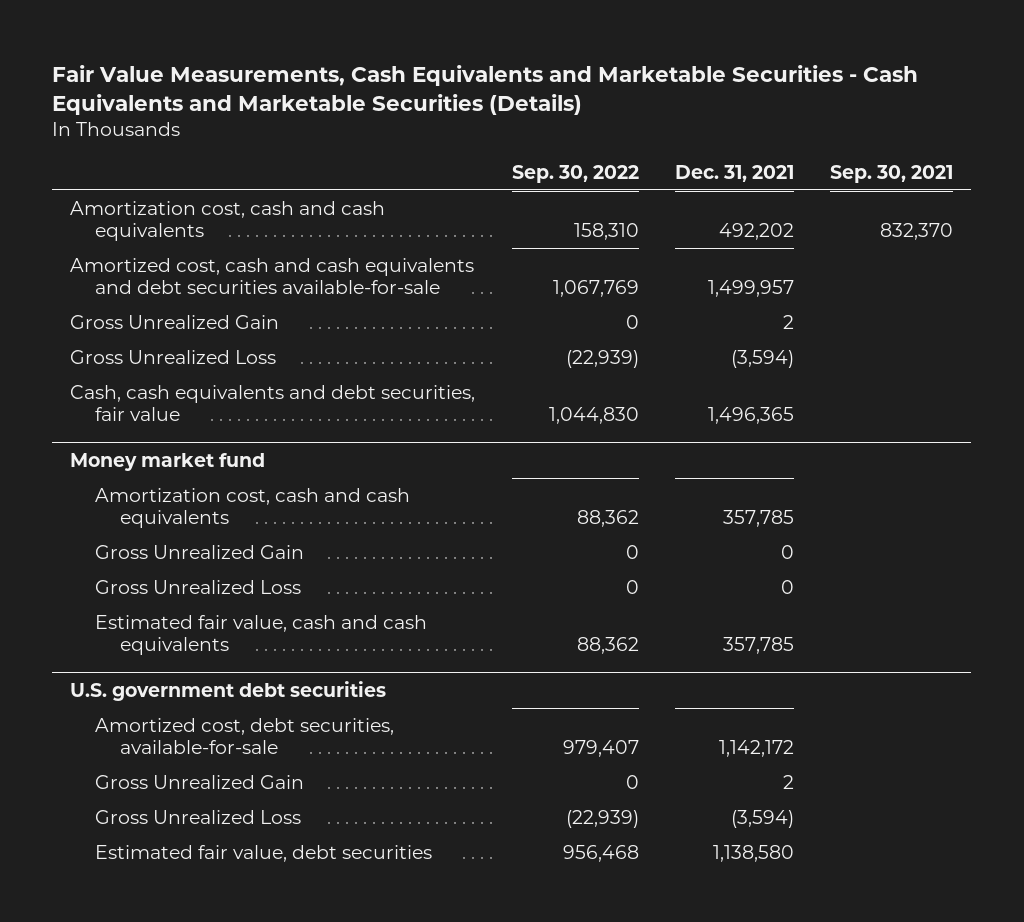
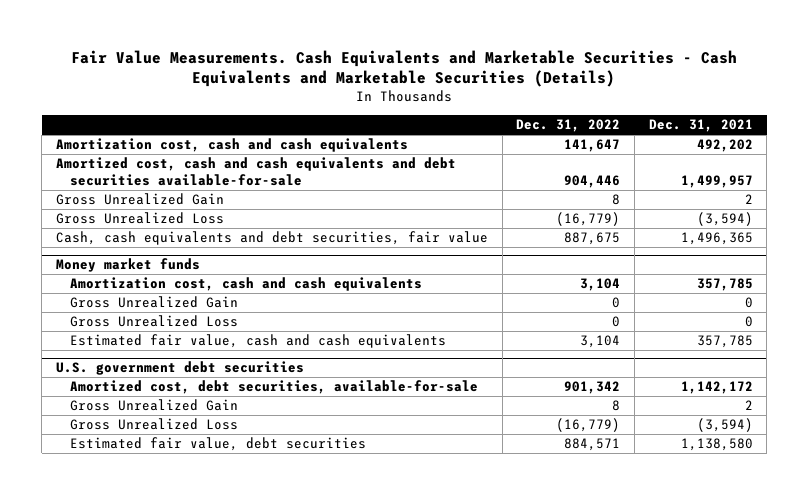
- Fair Value Measurements, Cash Equivalents and Marketable Securities - Cash Equivalents and Marketable Securities (Details)
+ Fair Value Measurements. Cash Equivalents and Marketable Securities - Cash Equivalents and Marketable Securities (Details)
- | Sep. 30, 2022 | Dec. 31, 2021 | Sep. 30, 2021
+ | Dec. 31, 2022 | Dec. 31, 2021
- Money market fund
+ Money market funds

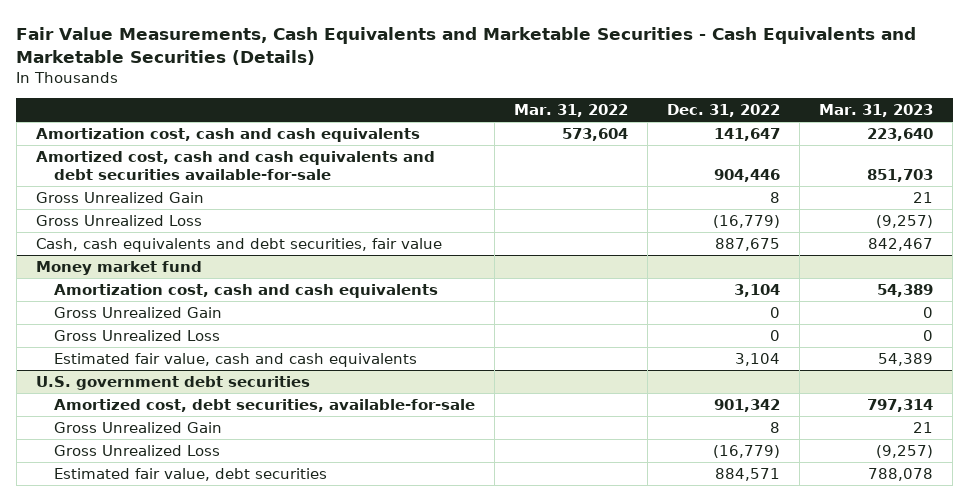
- Fair Value Measurements. Cash Equivalents and Marketable Securities - Cash Equivalents and Marketable Securities (Details)
+ Fair Value Measurements, Cash Equivalents and Marketable Securities - Cash Equivalents and Marketable Securities (Details)
- | Dec. 31, 2022 | Dec. 31, 2021
+ | Mar. 31, 2022 | Dec. 31, 2022 | Mar. 31, 2023
- Money market funds
+ Money market fund

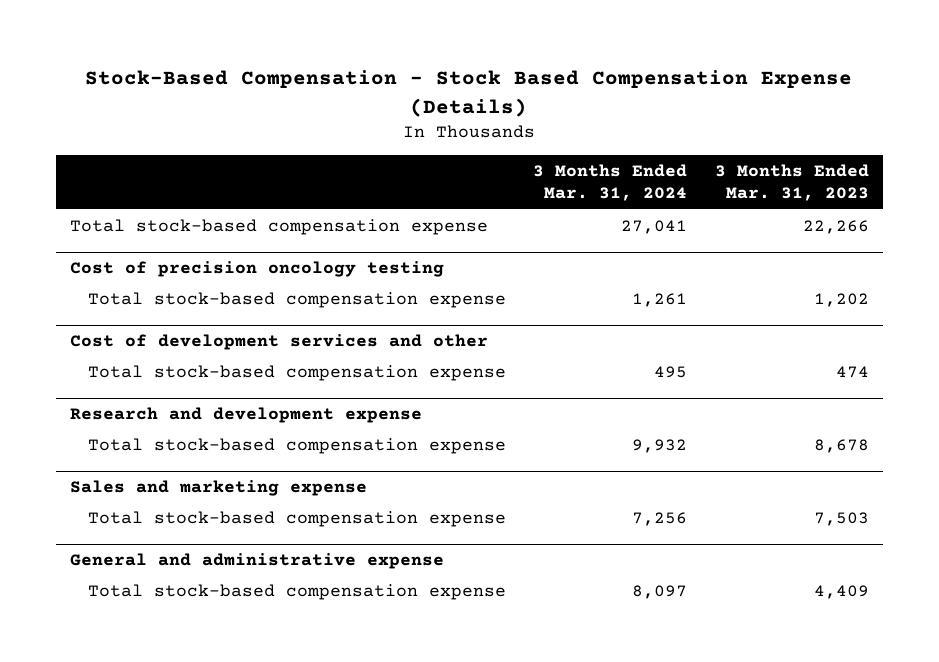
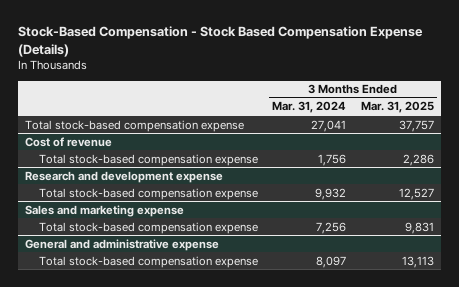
- | 3 Months Ended Mar. 31, 2024 | 3 Months Ended Mar. 31, 2023
+ | 3 Months Ended Mar. 31, 2024 | 3 Months Ended Mar. 31, 2025
- Cost of precision oncology testing
- Total stock-based compensation expense | 1,261 | 1,202
- Cost of development services and other
- Total stock-based compensation expense | 495 | 474
+ Cost of revenue
+ Total stock-based compensation expense | 1,756 | 2,286

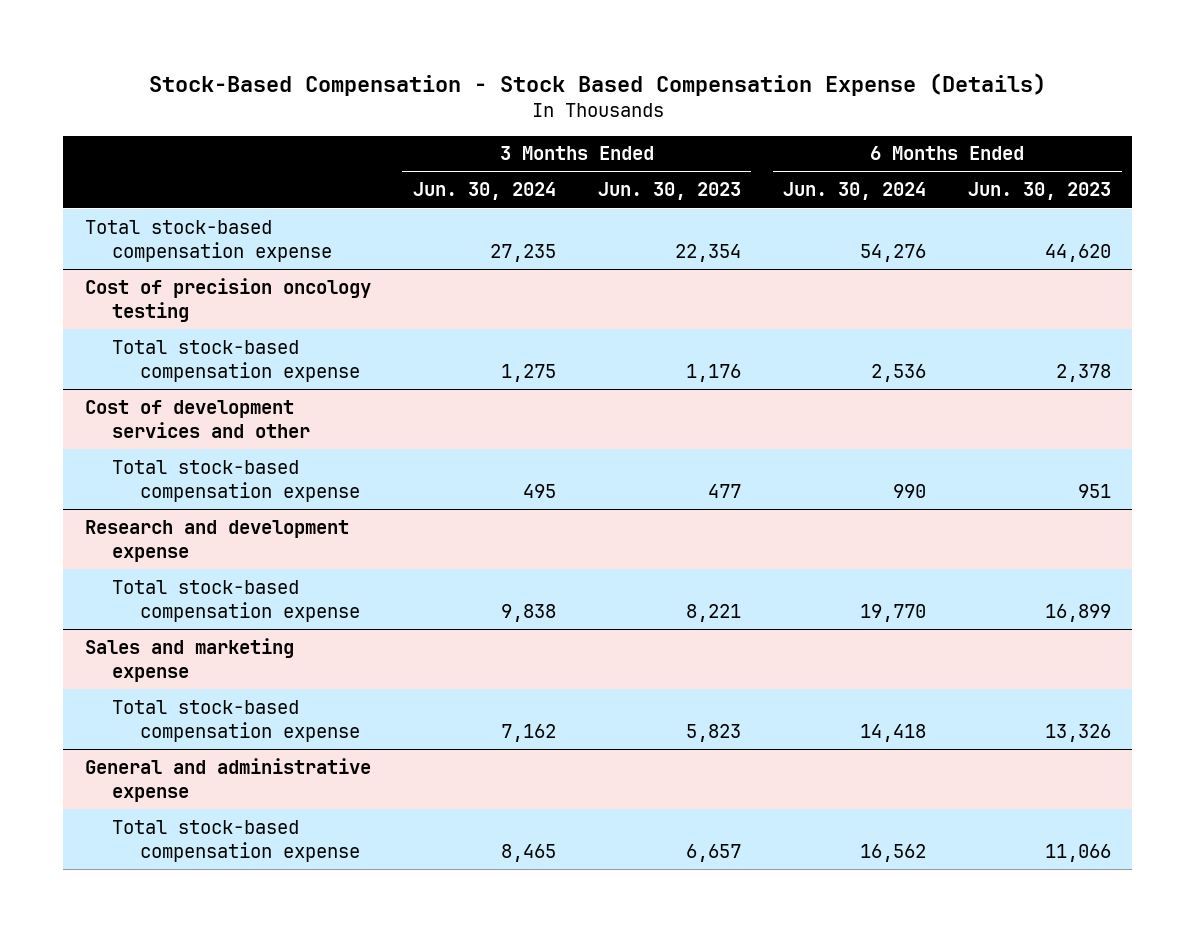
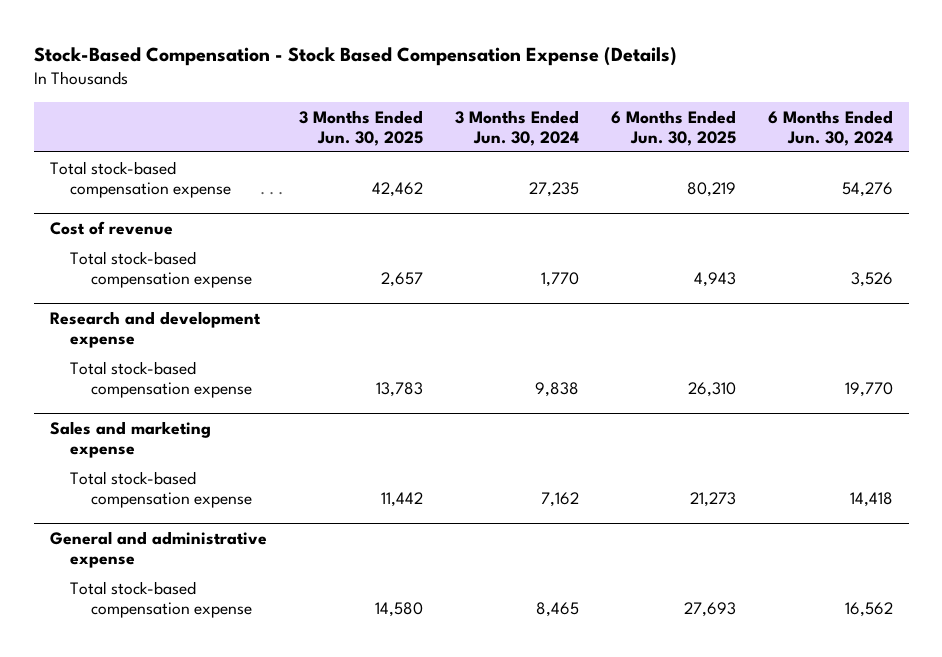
- | 3 Months Ended Jun. 30, 2024 | 3 Months Ended Jun. 30, 2023 | 6 Months Ended Jun. 30, 2024 | 6 Months Ended Jun. 30, 2023
+ | 3 Months Ended Jun. 30, 2025 | 3 Months Ended Jun. 30, 2024 | 6 Months Ended Jun. 30, 2025 | 6 Months Ended Jun. 30, 2024
- Cost of precision oncology testing
- Total stock-based compensation expense | 1,275 | 1,176 | 2,536 | 2,378
- Cost of development services and other
- Total stock-based compensation expense | 495 | 477 | 990 | 951
+ Cost of revenue
+ Total stock-based compensation expense | 2,657 | 1,770 | 4,943 | 3,526

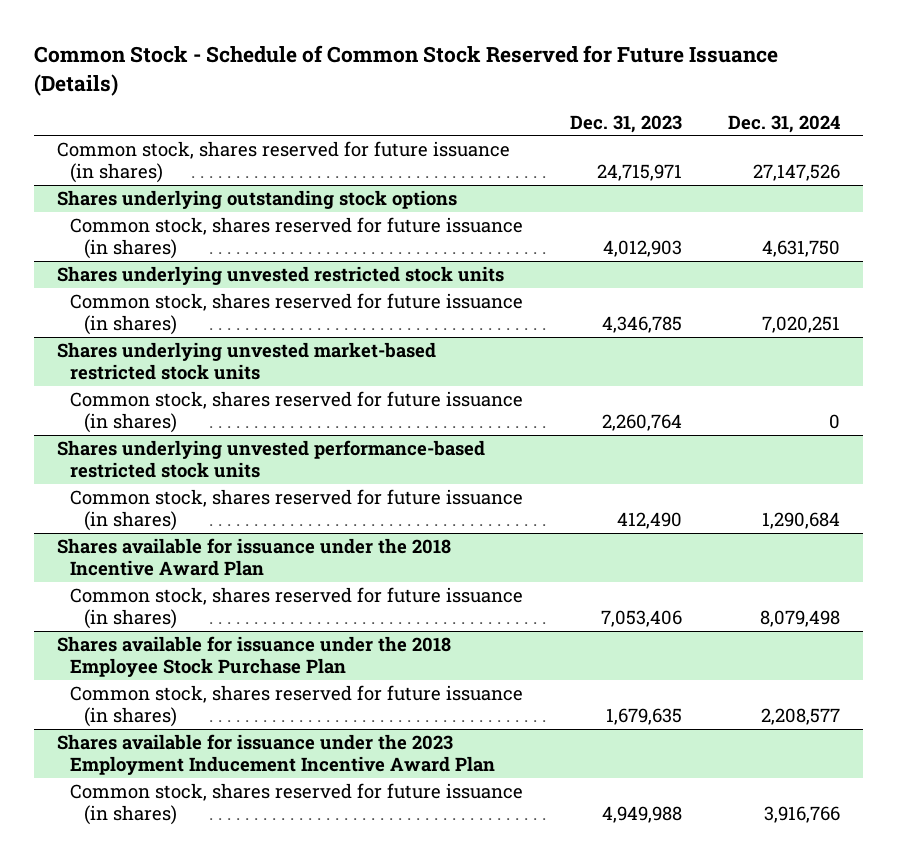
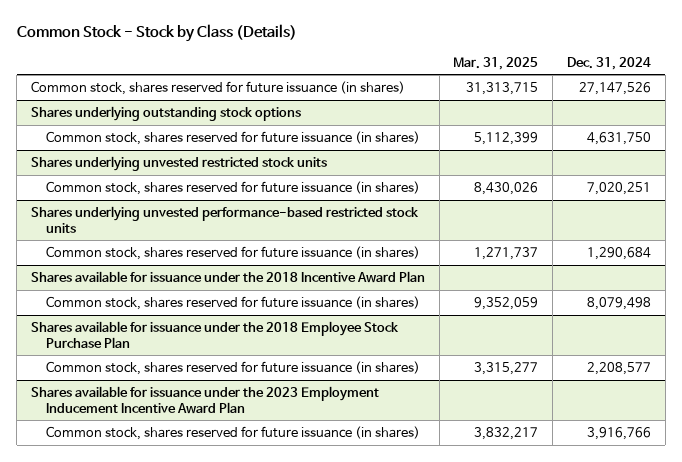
- Common Stock - Schedule of Common Stock Reserved for Future Issuance (Details)
+ Common Stock - Stock by Class (Details)
- | Dec. 31, 2023 | Dec. 31, 2024
+ | Mar. 31, 2025 | Dec. 31, 2024
- Shares underlying unvested market-based restricted stock units
- Common stock, shares reserved for future issuance (in shares) | 2,260,764 | 0

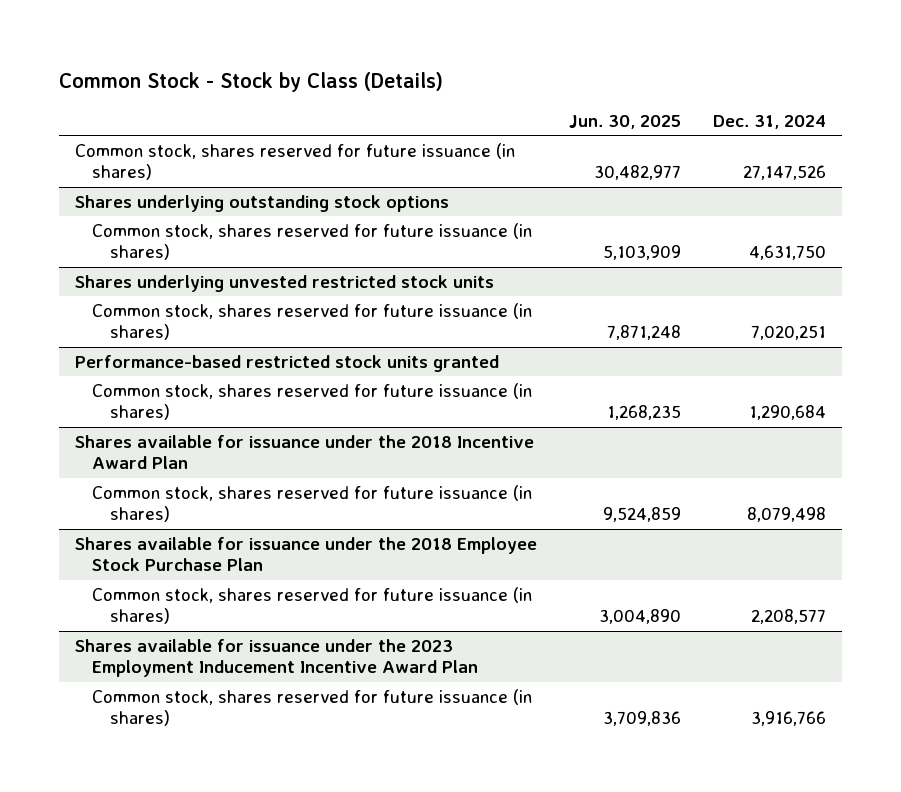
- | Mar. 31, 2025 | Dec. 31, 2024
+ | Jun. 30, 2025 | Dec. 31, 2024
- Shares underlying unvested performance-based restricted stock units
+ Performance-based restricted stock units granted

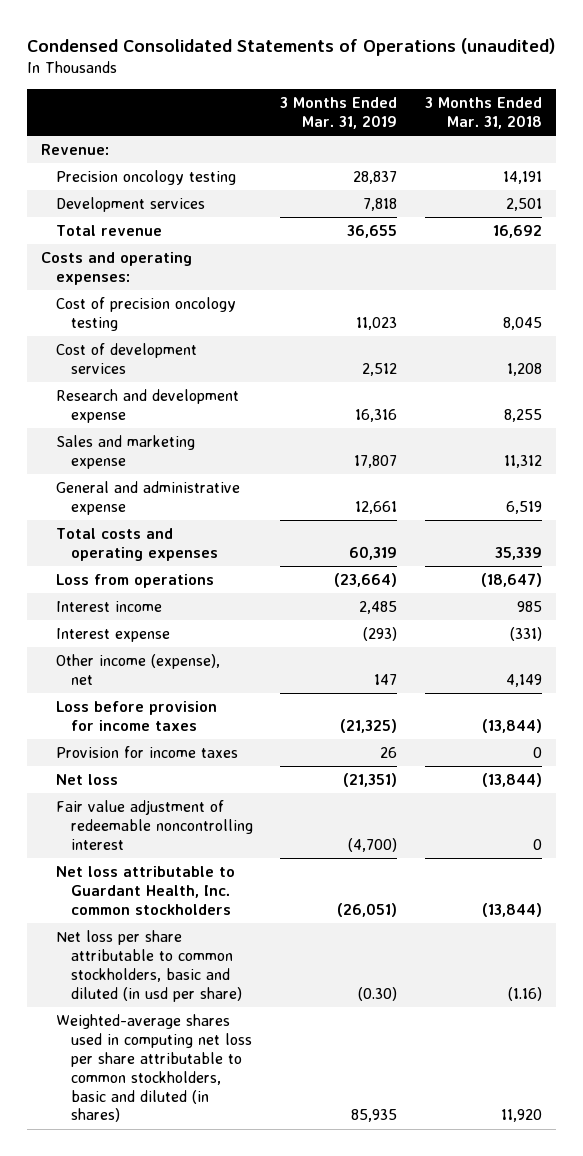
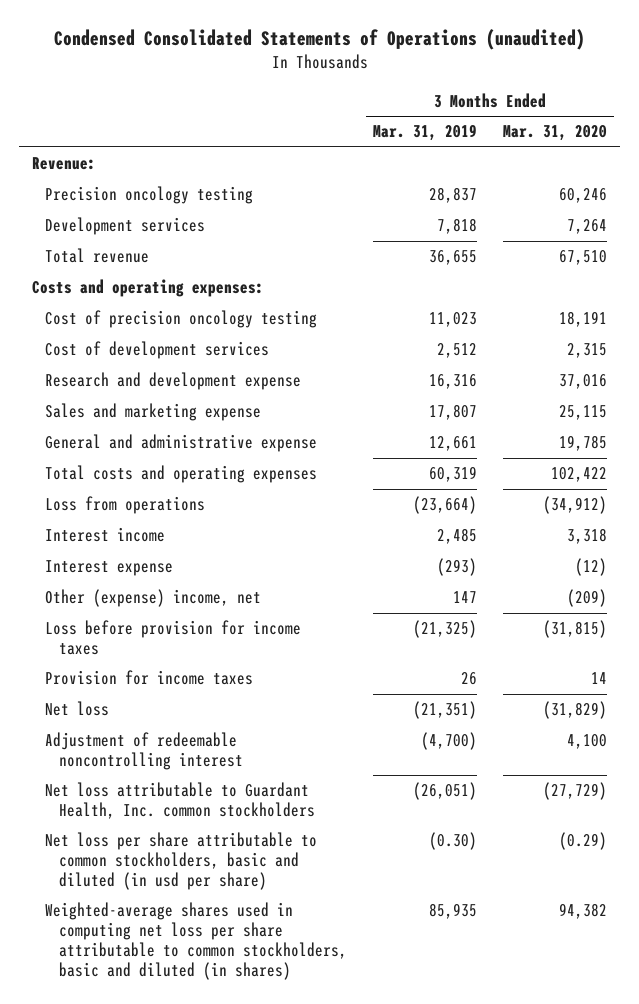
- | 3 Months Ended Mar. 31, 2019 | 3 Months Ended Mar. 31, 2018
+ | 3 Months Ended Mar. 31, 2019 | 3 Months Ended Mar. 31, 2020
- Other income (expense), net | 147 | 4,149
+ Other (expense) income, net | 147 | (209)
- Fair value adjustment of redeemable noncontrolling interest | (4,700) | 0
+ Adjustment of redeemable noncontrolling interest | (4,700) | 4,100

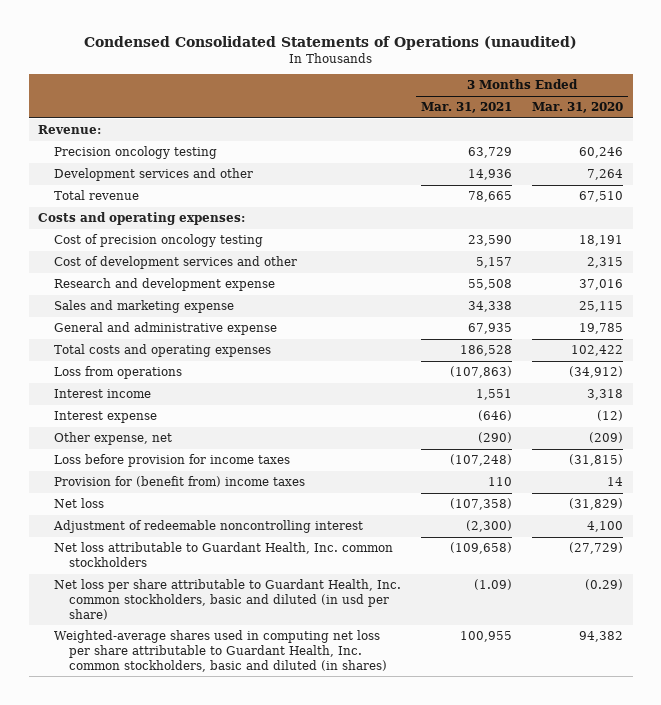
- | 3 Months Ended Mar. 31, 2019 | 3 Months Ended Mar. 31, 2020
+ | 3 Months Ended Mar. 31, 2021 | 3 Months Ended Mar. 31, 2020
- Development services | 7,818 | 7,264
+ Development services and other | 14,936 | 7,264
- Cost of development services | 2,512 | 2,315
+ Cost of development services and other | 5,157 | 2,315
- Other (expense) income, net | 147 | (209)
+ Other expense, net | (290) | (209)
- Provision for income taxes | 26 | 14
+ Provision for (benefit from) income taxes | 110 | 14
- Net loss per share attributable to common stockholders, basic and diluted (in usd per share) | (0.30) | (0.29)
- Weighted-average shares used in computing net loss per share attributable to common stockholders, basic and diluted (in shares) | 85,935 | 94,382
+ Net loss per share attributable to Guardant Health, Inc. common stockholders, basic and diluted (in usd per share) | (1.09) | (0.29)
+ Weighted-average shares used in computing net loss per share attributable to Guardant Health, Inc. common stockholders, basic and diluted (in shares) | 100,955 | 94,382

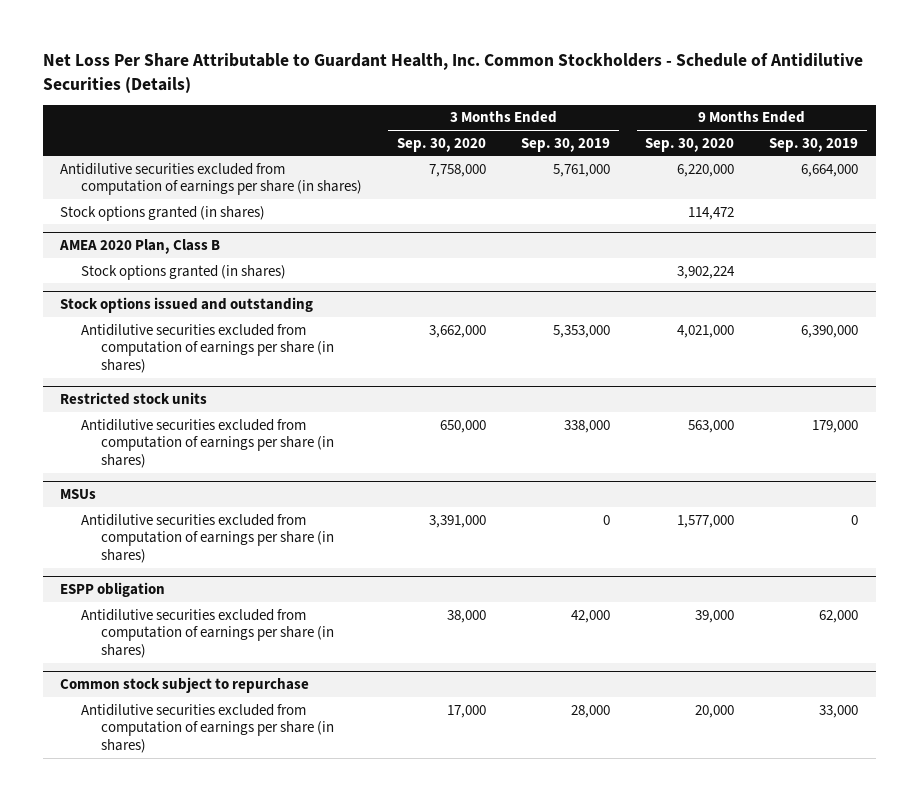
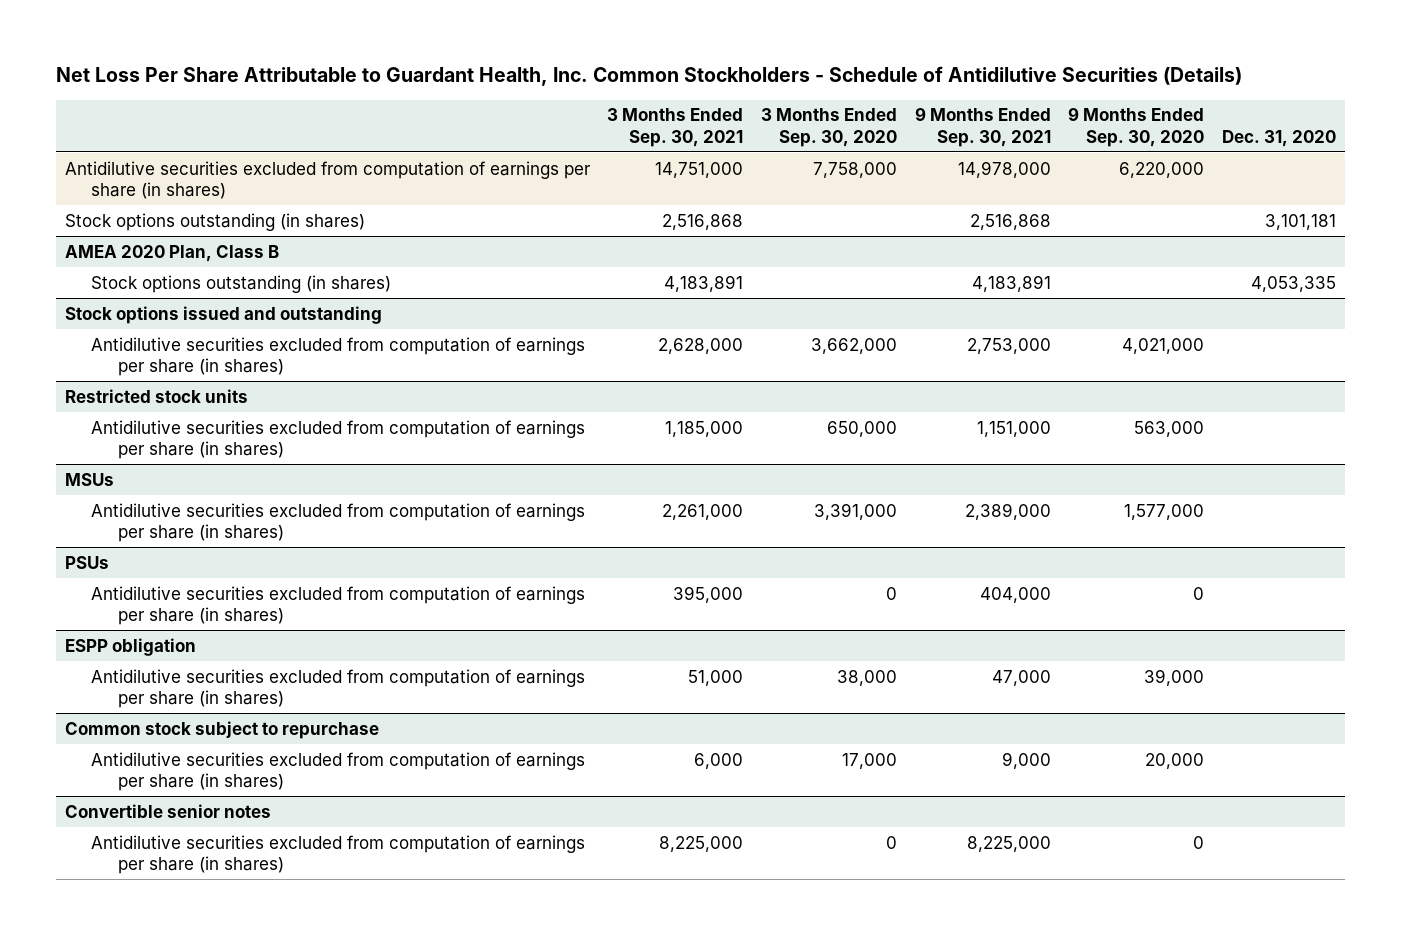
- | 3 Months Ended Sep. 30, 2020 | 3 Months Ended Sep. 30, 2019 | 9 Months Ended Sep. 30, 2020 | 9 Months Ended Sep. 30, 2019
+ | 3 Months Ended Sep. 30, 2021 | 3 Months Ended Sep. 30, 2020 | 9 Months Ended Sep. 30, 2021 | 9 Months Ended Sep. 30, 2020 | Dec. 31, 2020
- Stock options granted (in shares) | | | 114,472 |
+ Stock options outstanding (in shares) | 2,516,868 | | 2,516,868 | | 3,101,181
@ AMEA 2020 Plan, Class B
- Stock options granted (in shares) | | | 3,902,224 |
+ Stock options outstanding (in shares) | 4,183,891 | | 4,183,891 | | 4,053,335
+ PSUs
+ Antidilutive securities excluded from computation of earnings per share (in shares) | 395,000 | 0 | 404,000 | 0 |
+ Convertible senior notes
+ Antidilutive securities excluded from computation of earnings per share (in shares) | 8,225,000 | 0 | 8,225,000 | 0 |

